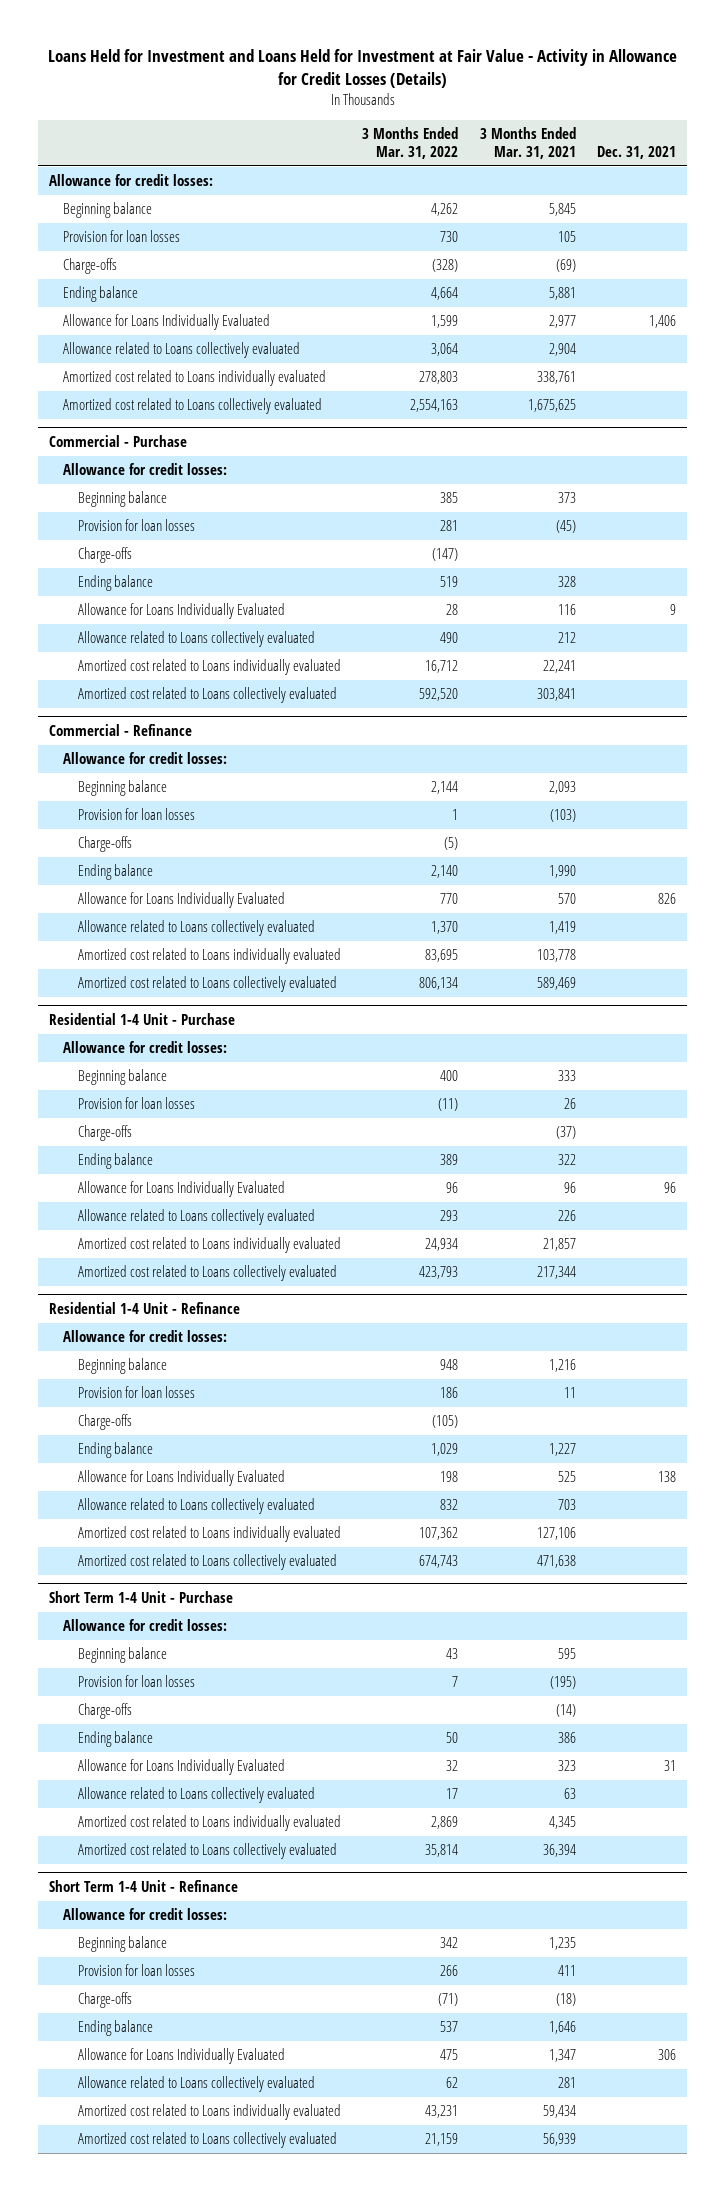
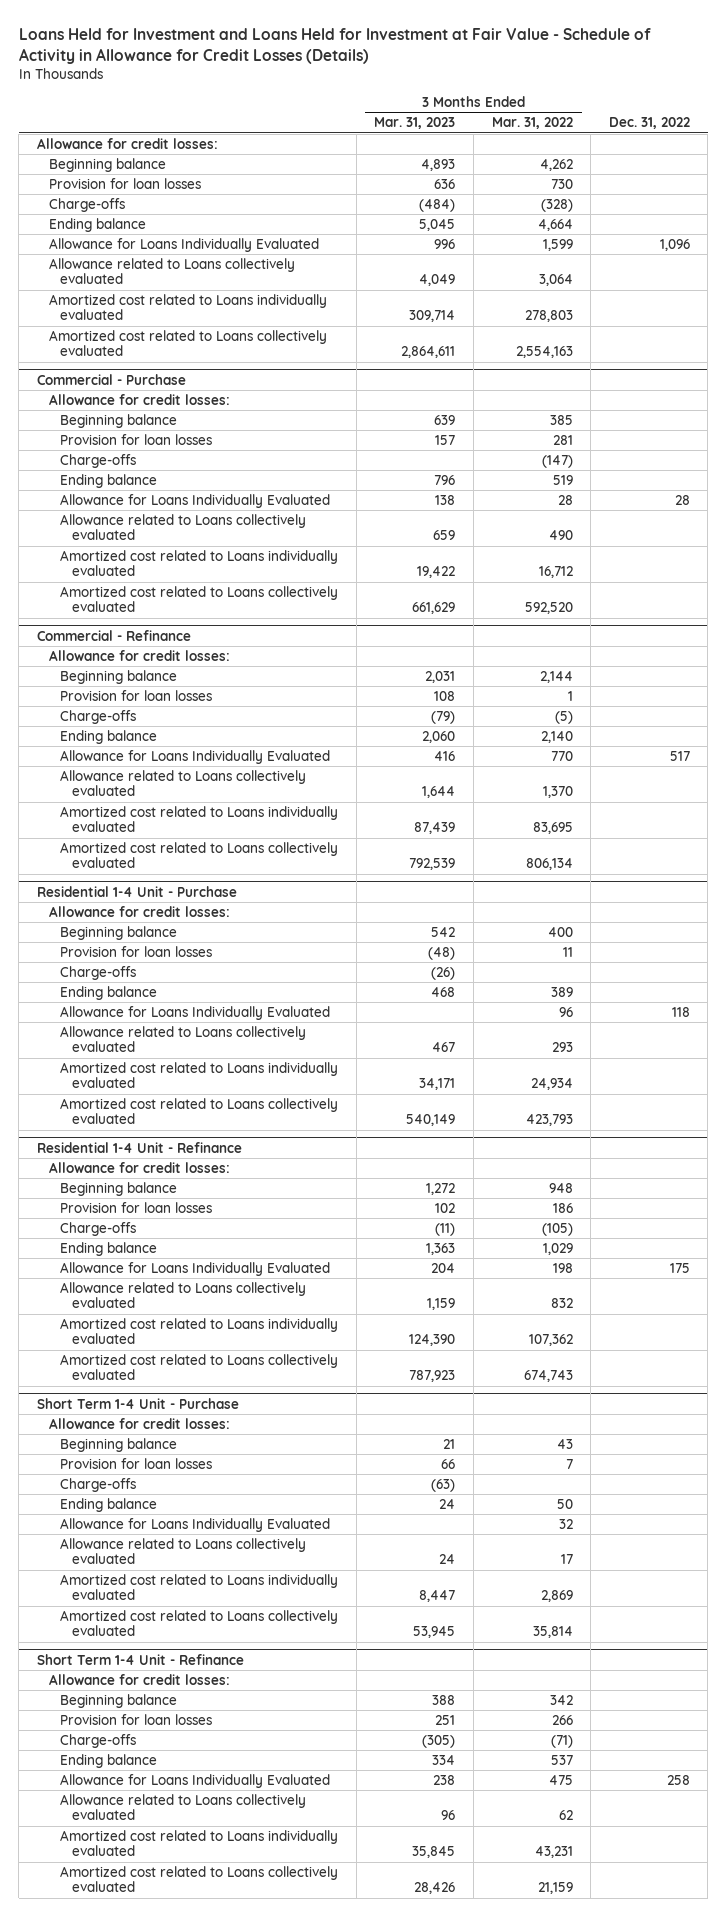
- Loans Held for Investment and Loans Held for Investment at Fair Value - Activity in Allowance for Credit Losses (Details)
+ Loans Held for Investment and Loans Held for Investment at Fair Value - Schedule of Activity in Allowance for Credit Losses (Details)
- | 3 Months Ended Mar. 31, 2022 | 3 Months Ended Mar. 31, 2021 | Dec. 31, 2021
+ | 3 Months Ended Mar. 31, 2023 | 3 Months Ended Mar. 31, 2022 | Dec. 31, 2022
@ Residential 1-4 Unit - Purchase
- Provision for loan losses | (11) | 26 |
+ Provision for loan losses | (48) | 11 |

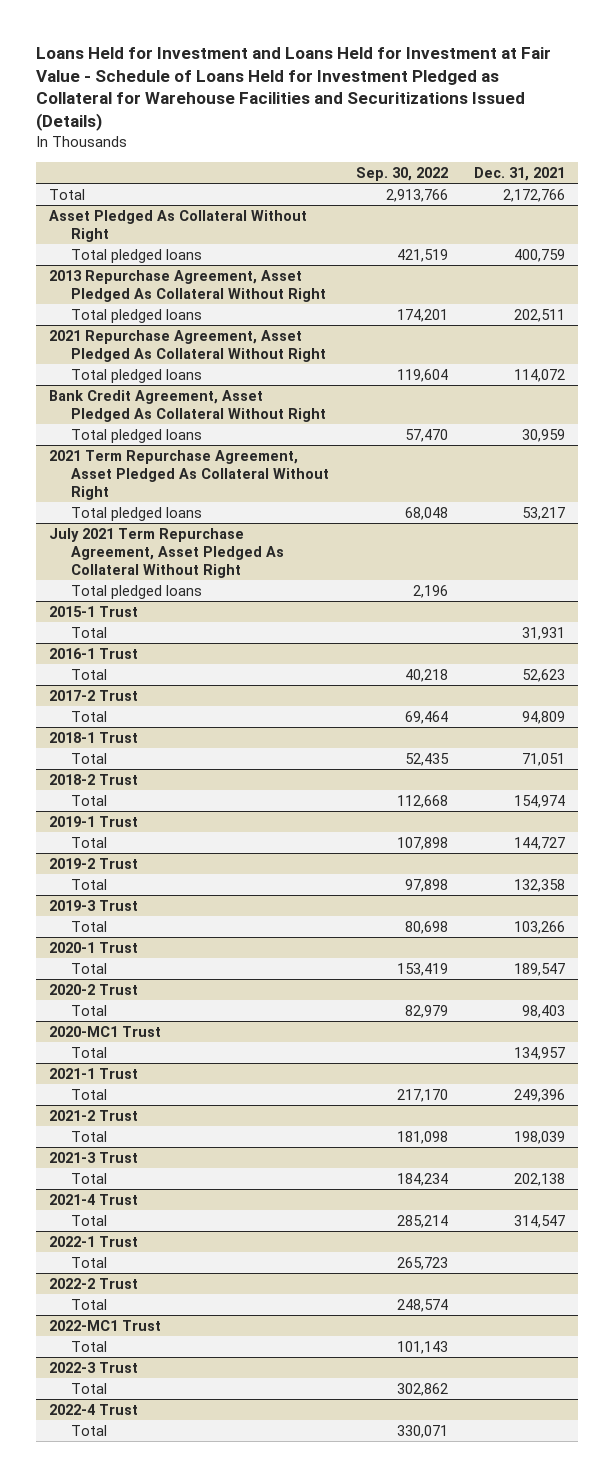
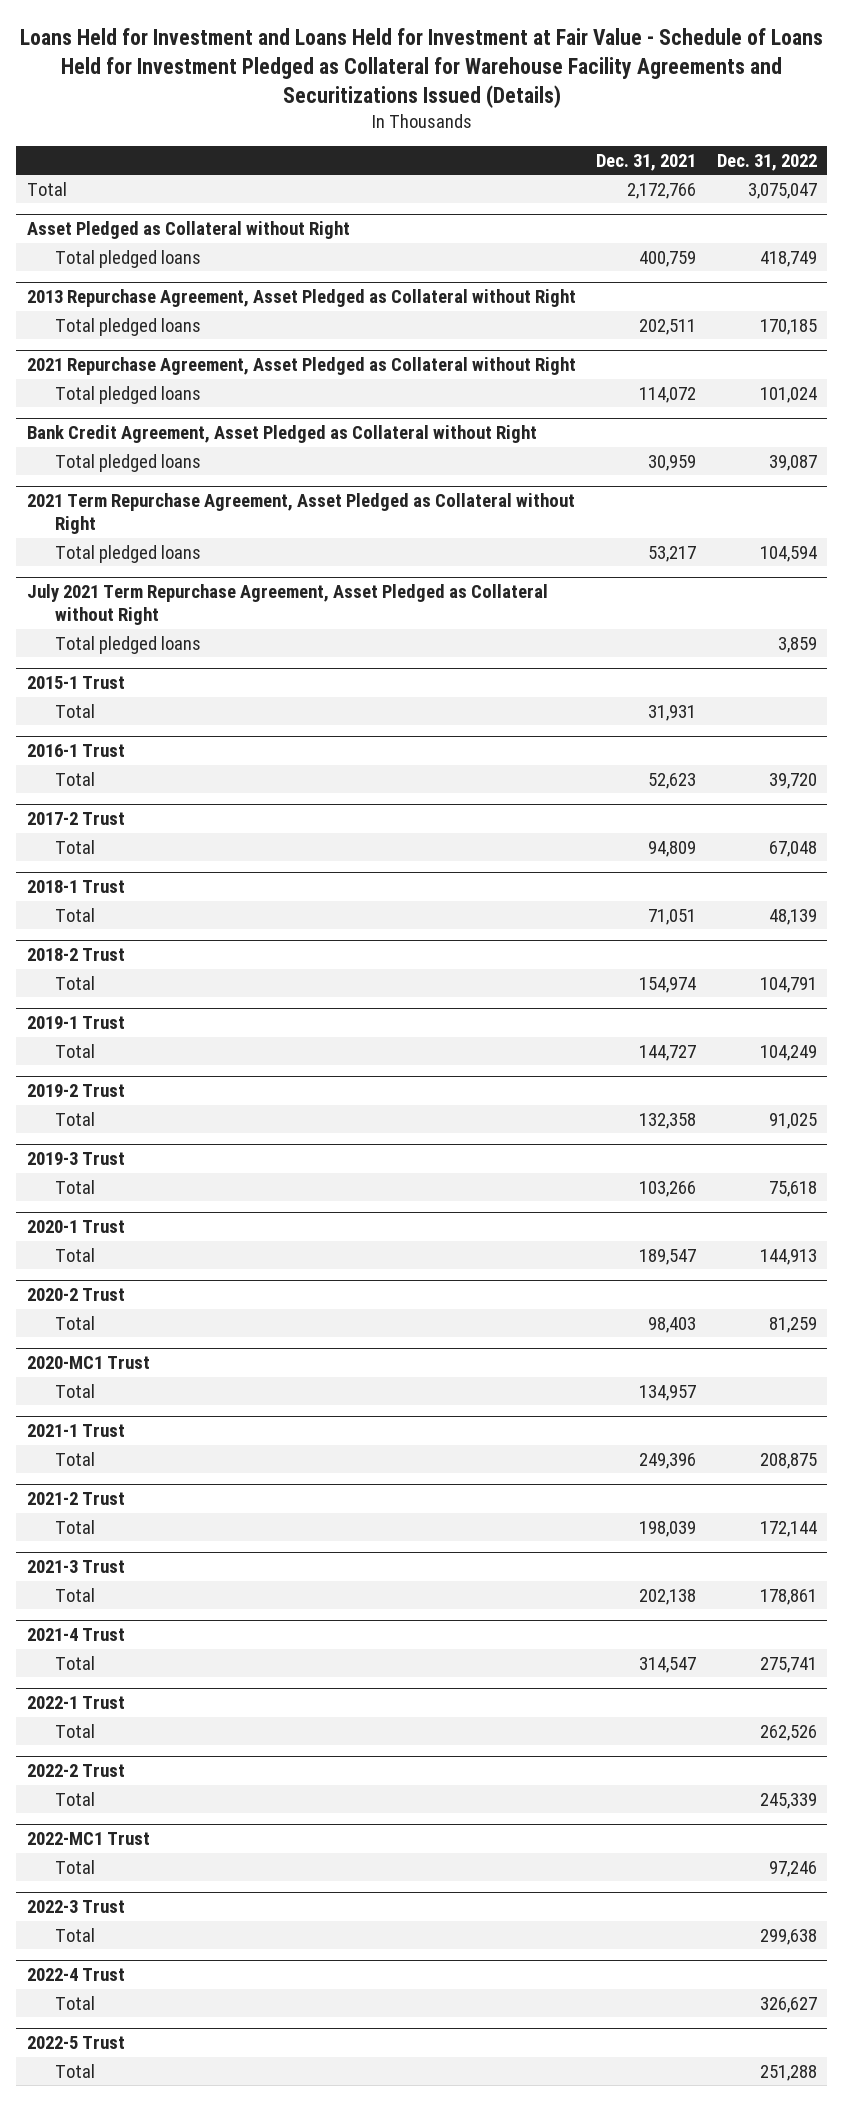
- Loans Held for Investment and Loans Held for Investment at Fair Value - Schedule of Loans Held for Investment Pledged as Collateral for Warehouse Facilities and Securitizations Issued (Details)
+ Loans Held for Investment and Loans Held for Investment at Fair Value - Schedule of Loans Held for Investment Pledged as Collateral for Warehouse Facility Agreements and Securitizations Issued (Details)
- | Sep. 30, 2022 | Dec. 31, 2021
+ | Dec. 31, 2021 | Dec. 31, 2022
- Asset Pledged As Collateral Without Right
+ Asset Pledged as Collateral without Right
- 2013 Repurchase Agreement, Asset Pledged As Collateral Without Right
+ 2013 Repurchase Agreement, Asset Pledged as Collateral without Right
- 2021 Repurchase Agreement, Asset Pledged As Collateral Without Right
+ 2021 Repurchase Agreement, Asset Pledged as Collateral without Right
- Bank Credit Agreement, Asset Pledged As Collateral Without Right
+ Bank Credit Agreement, Asset Pledged as Collateral without Right
- 2021 Term Repurchase Agreement, Asset Pledged As Collateral Without Right
+ 2021 Term Repurchase Agreement, Asset Pledged as Collateral without Right
- July 2021 Term Repurchase Agreement, Asset Pledged As Collateral Without Right
+ July 2021 Term Repurchase Agreement, Asset Pledged as Collateral without Right
+ 2022-5 Trust
+ Total | | 251,288

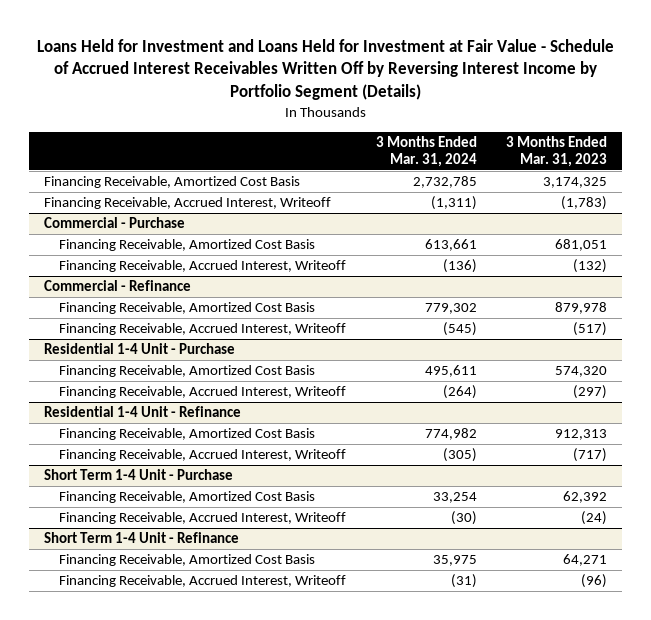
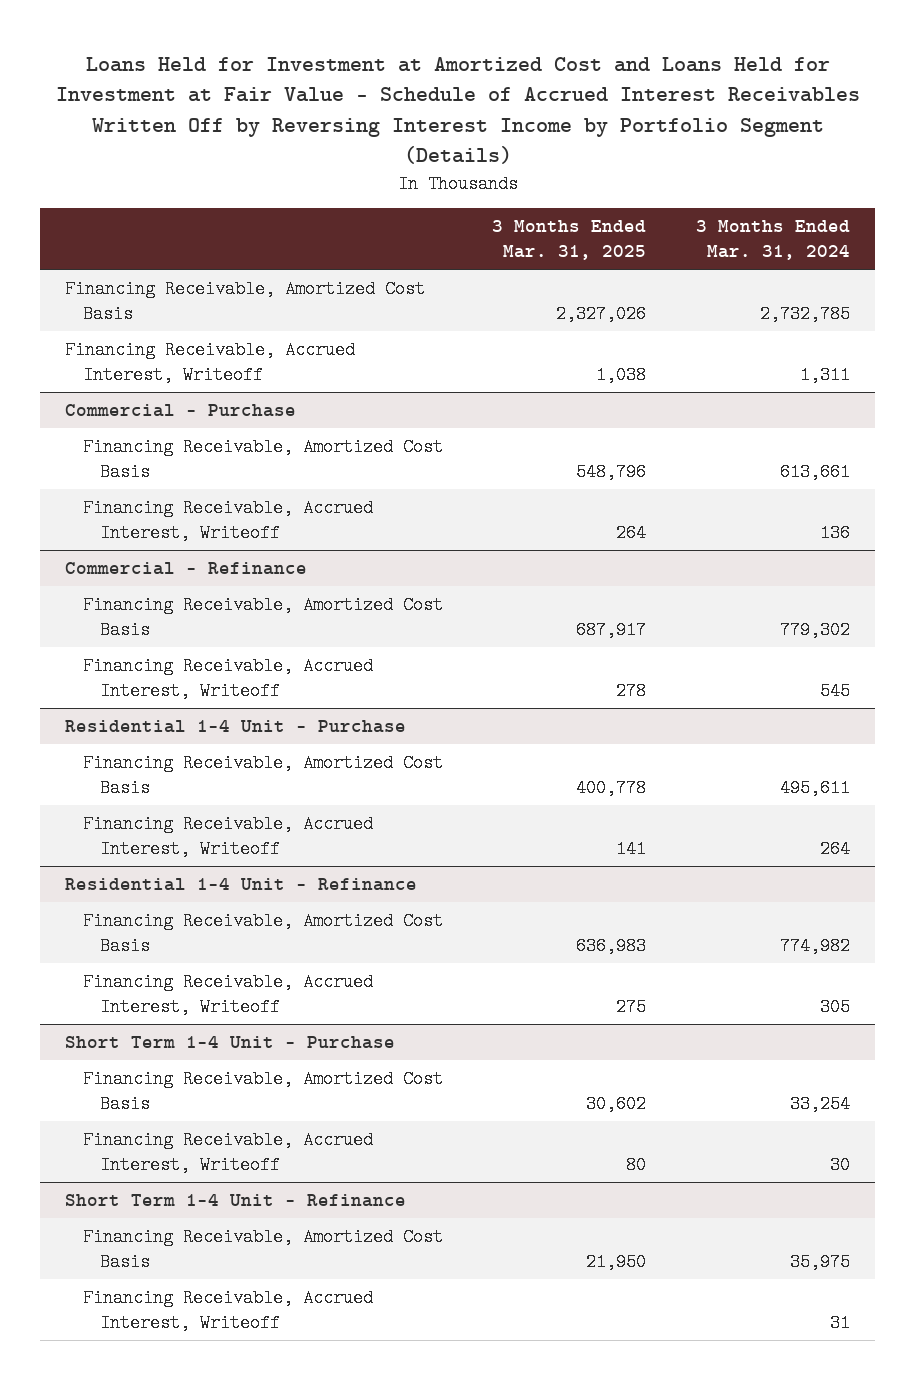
- Loans Held for Investment and Loans Held for Investment at Fair Value - Schedule of Accrued Interest Receivables Written Off by Reversing Interest Income by Portfolio Segment (Details)
+ Loans Held for Investment at Amortized Cost and Loans Held for Investment at Fair Value - Schedule of Accrued Interest Receivables Written Off by Reversing Interest Income by Portfolio Segment (Details)
- | 3 Months Ended Mar. 31, 2024 | 3 Months Ended Mar. 31, 2023
+ | 3 Months Ended Mar. 31, 2025 | 3 Months Ended Mar. 31, 2024
- Financing Receivable, Accrued Interest, Writeoff | (1,311) | (1,783)
+ Financing Receivable, Accrued Interest, Writeoff | 1,038 | 1,311
@ Commercial - Purchase
- Financing Receivable, Accrued Interest, Writeoff | (136) | (132)
+ Financing Receivable, Accrued Interest, Writeoff | 264 | 136
@ Commercial - Refinance
- Financing Receivable, Accrued Interest, Writeoff | (545) | (517)
+ Financing Receivable, Accrued Interest, Writeoff | 278 | 545
@ Residential 1-4 Unit - Purchase
- Financing Receivable, Accrued Interest, Writeoff | (264) | (297)
+ Financing Receivable, Accrued Interest, Writeoff | 141 | 264
@ Residential 1-4 Unit - Refinance
- Financing Receivable, Accrued Interest, Writeoff | (305) | (717)
+ Financing Receivable, Accrued Interest, Writeoff | 275 | 305
@ Short Term 1-4 Unit - Purchase
- Financing Receivable, Accrued Interest, Writeoff | (30) | (24)
+ Financing Receivable, Accrued Interest, Writeoff | 80 | 30
@ Short Term 1-4 Unit - Refinance
- Financing Receivable, Accrued Interest, Writeoff | (31) | (96)
+ Financing Receivable, Accrued Interest, Writeoff | | 31

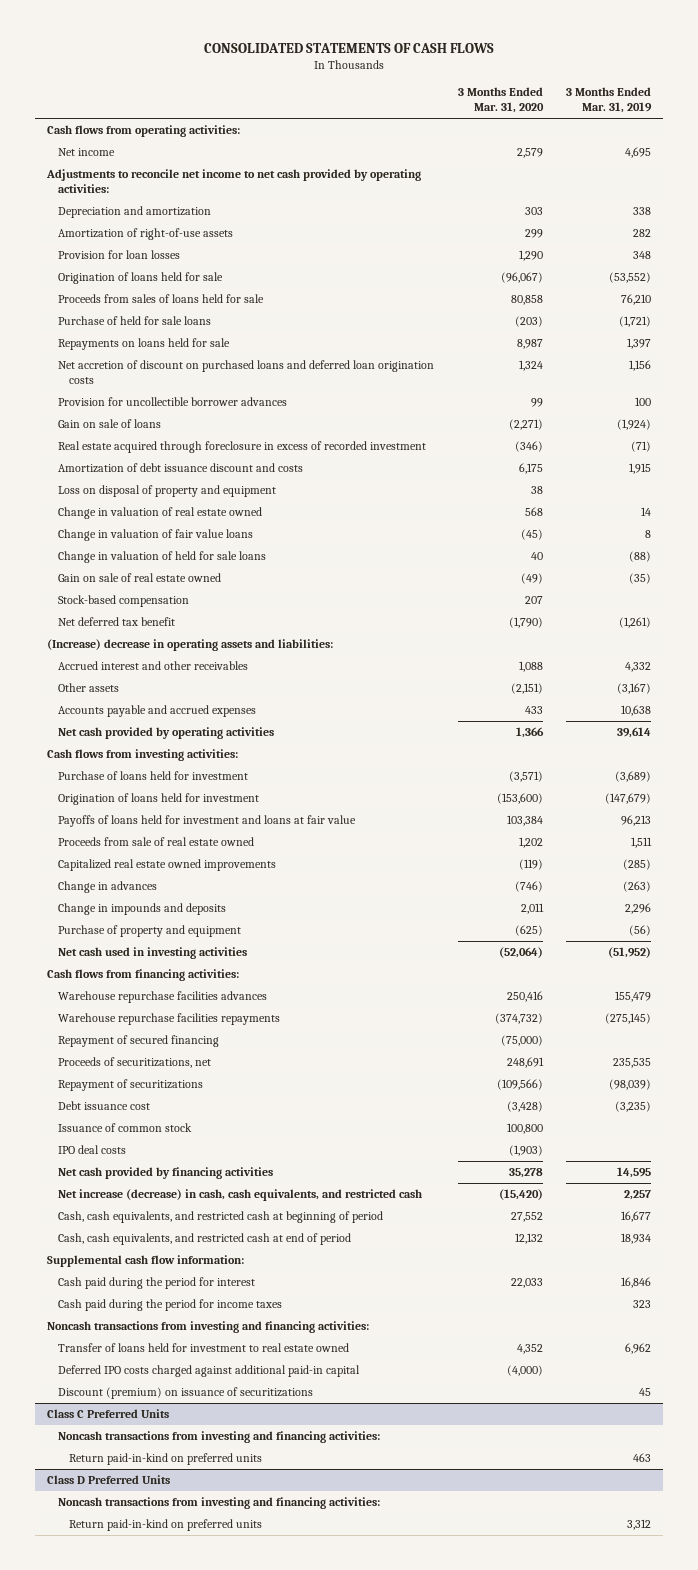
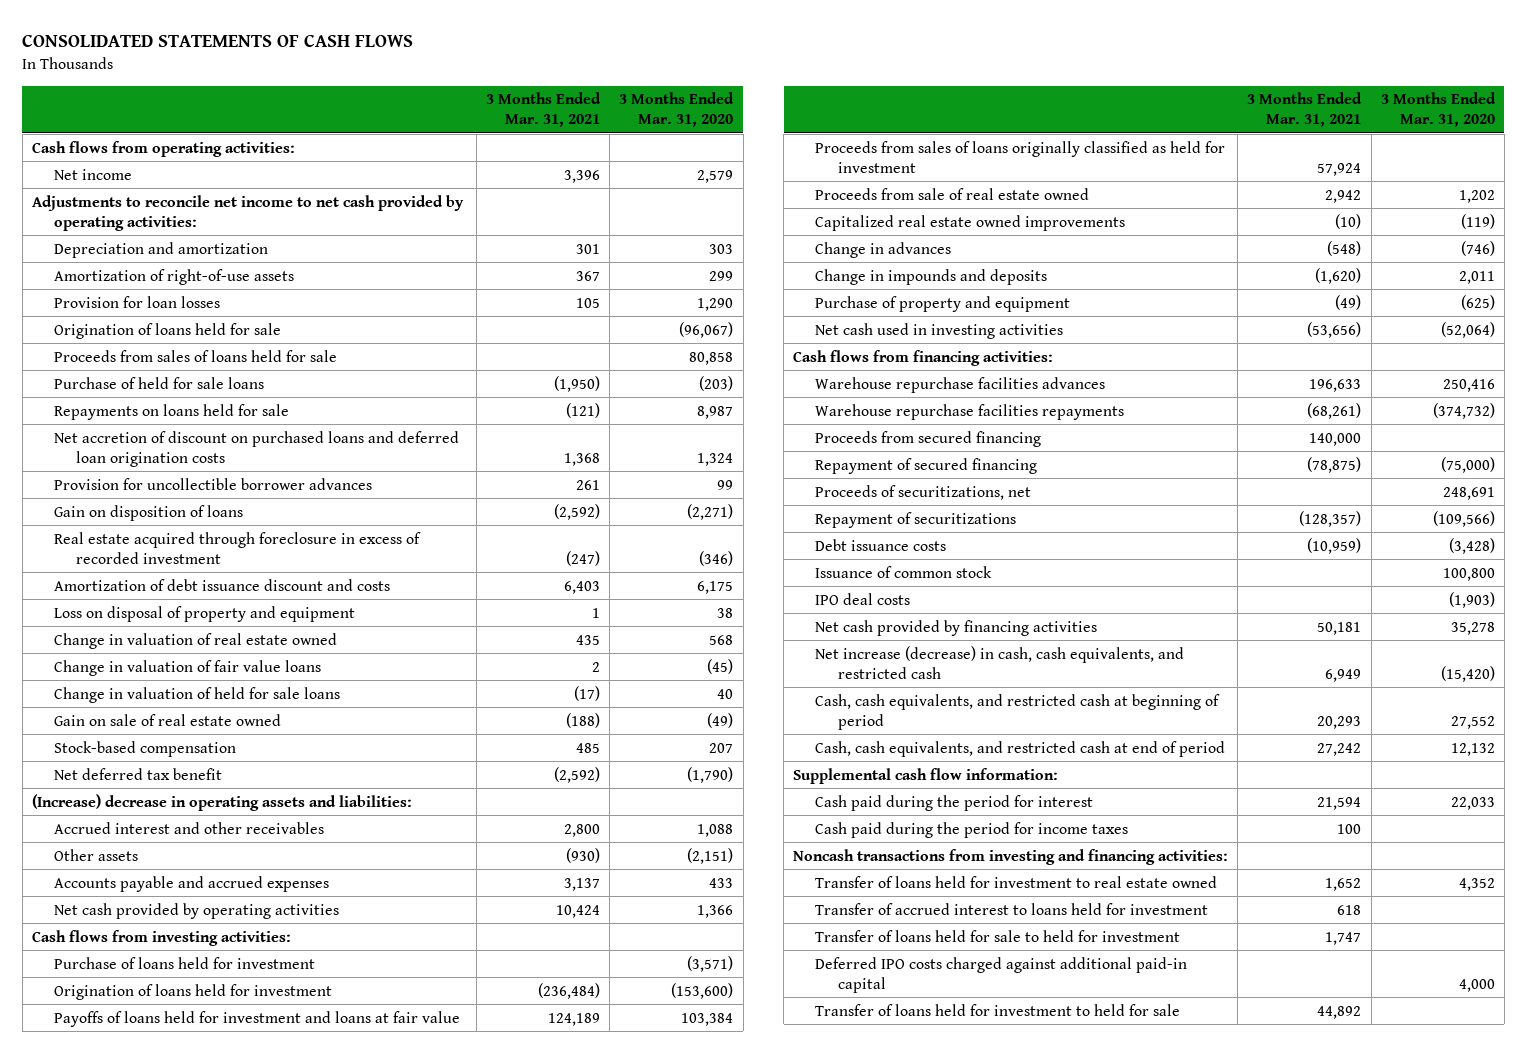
- | 3 Months Ended Mar. 31, 2020 | 3 Months Ended Mar. 31, 2019
+ | 3 Months Ended Mar. 31, 2021 | 3 Months Ended Mar. 31, 2020
- Gain on sale of loans | (2,271) | (1,924)
+ Gain on disposition of loans | (2,592) | (2,271)
+ Proceeds from sales of loans originally classified as held for investment | 57,924 |
+ Proceeds from secured financing | 140,000 |
- Debt issuance cost | (3,428) | (3,235)
+ Debt issuance costs | (10,959) | (3,428)
- Deferred IPO costs charged against additional paid-in capital | (4,000) |
- Discount (premium) on issuance of securitizations | | 45
- Class C Preferred Units
- Noncash transactions from investing and financing activities:
- Return paid-in-kind on preferred units | | 463
- Class D Preferred Units
- Noncash transactions from investing and financing activities:
- Return paid-in-kind on preferred units | | 3,312
+ Transfer of accrued interest to loans held for investment | 618 |
+ Transfer of loans held for sale to held for investment | 1,747 |
+ Deferred IPO costs charged against additional paid-in capital | | 4,000
+ Transfer of loans held for investment to held for sale | 44,892 |

